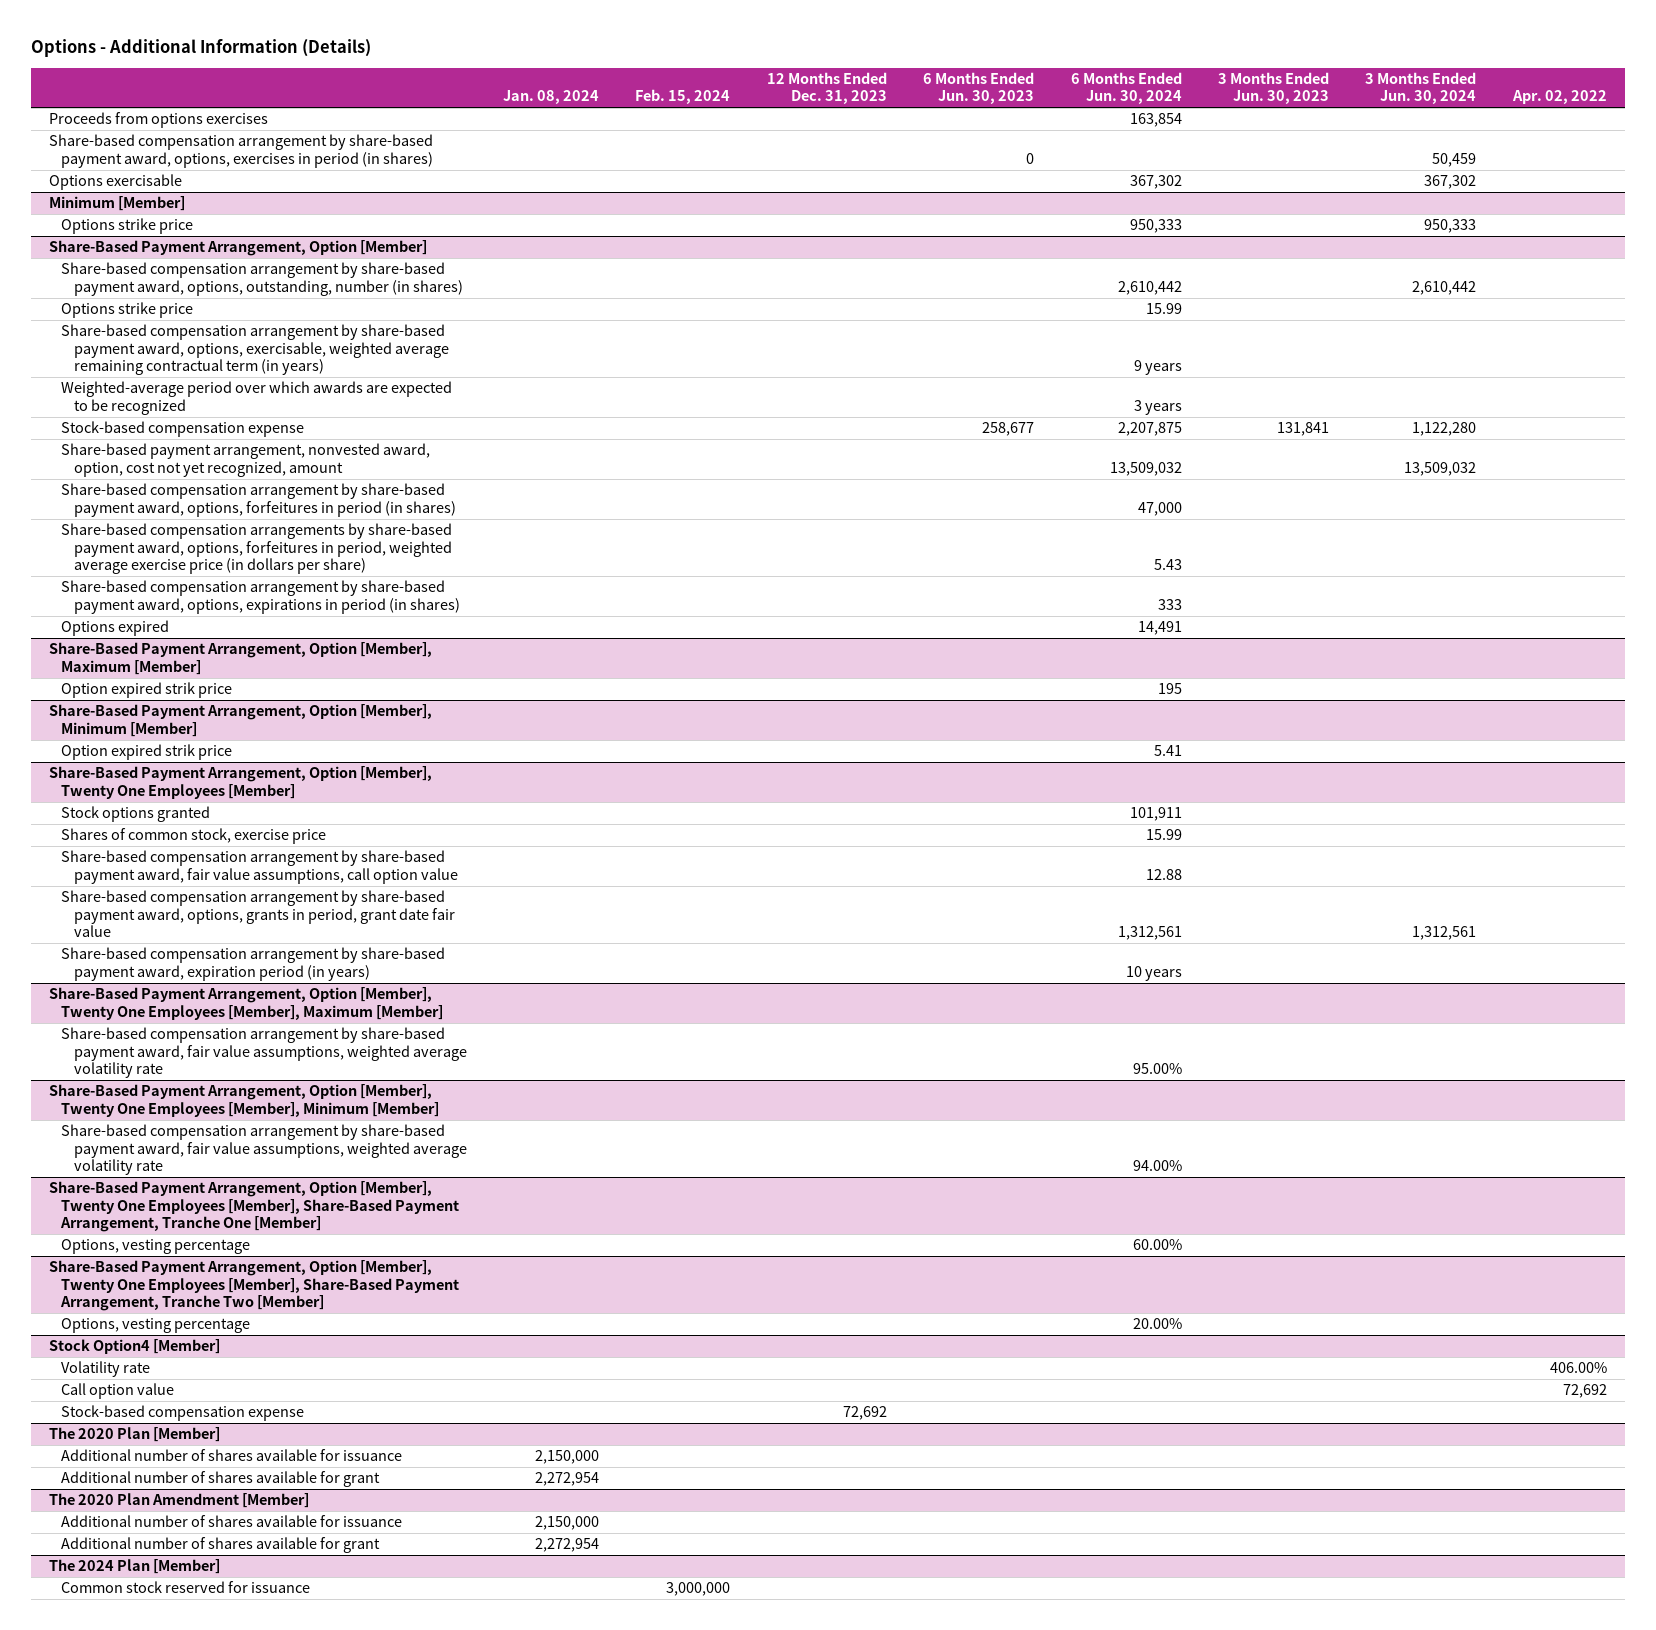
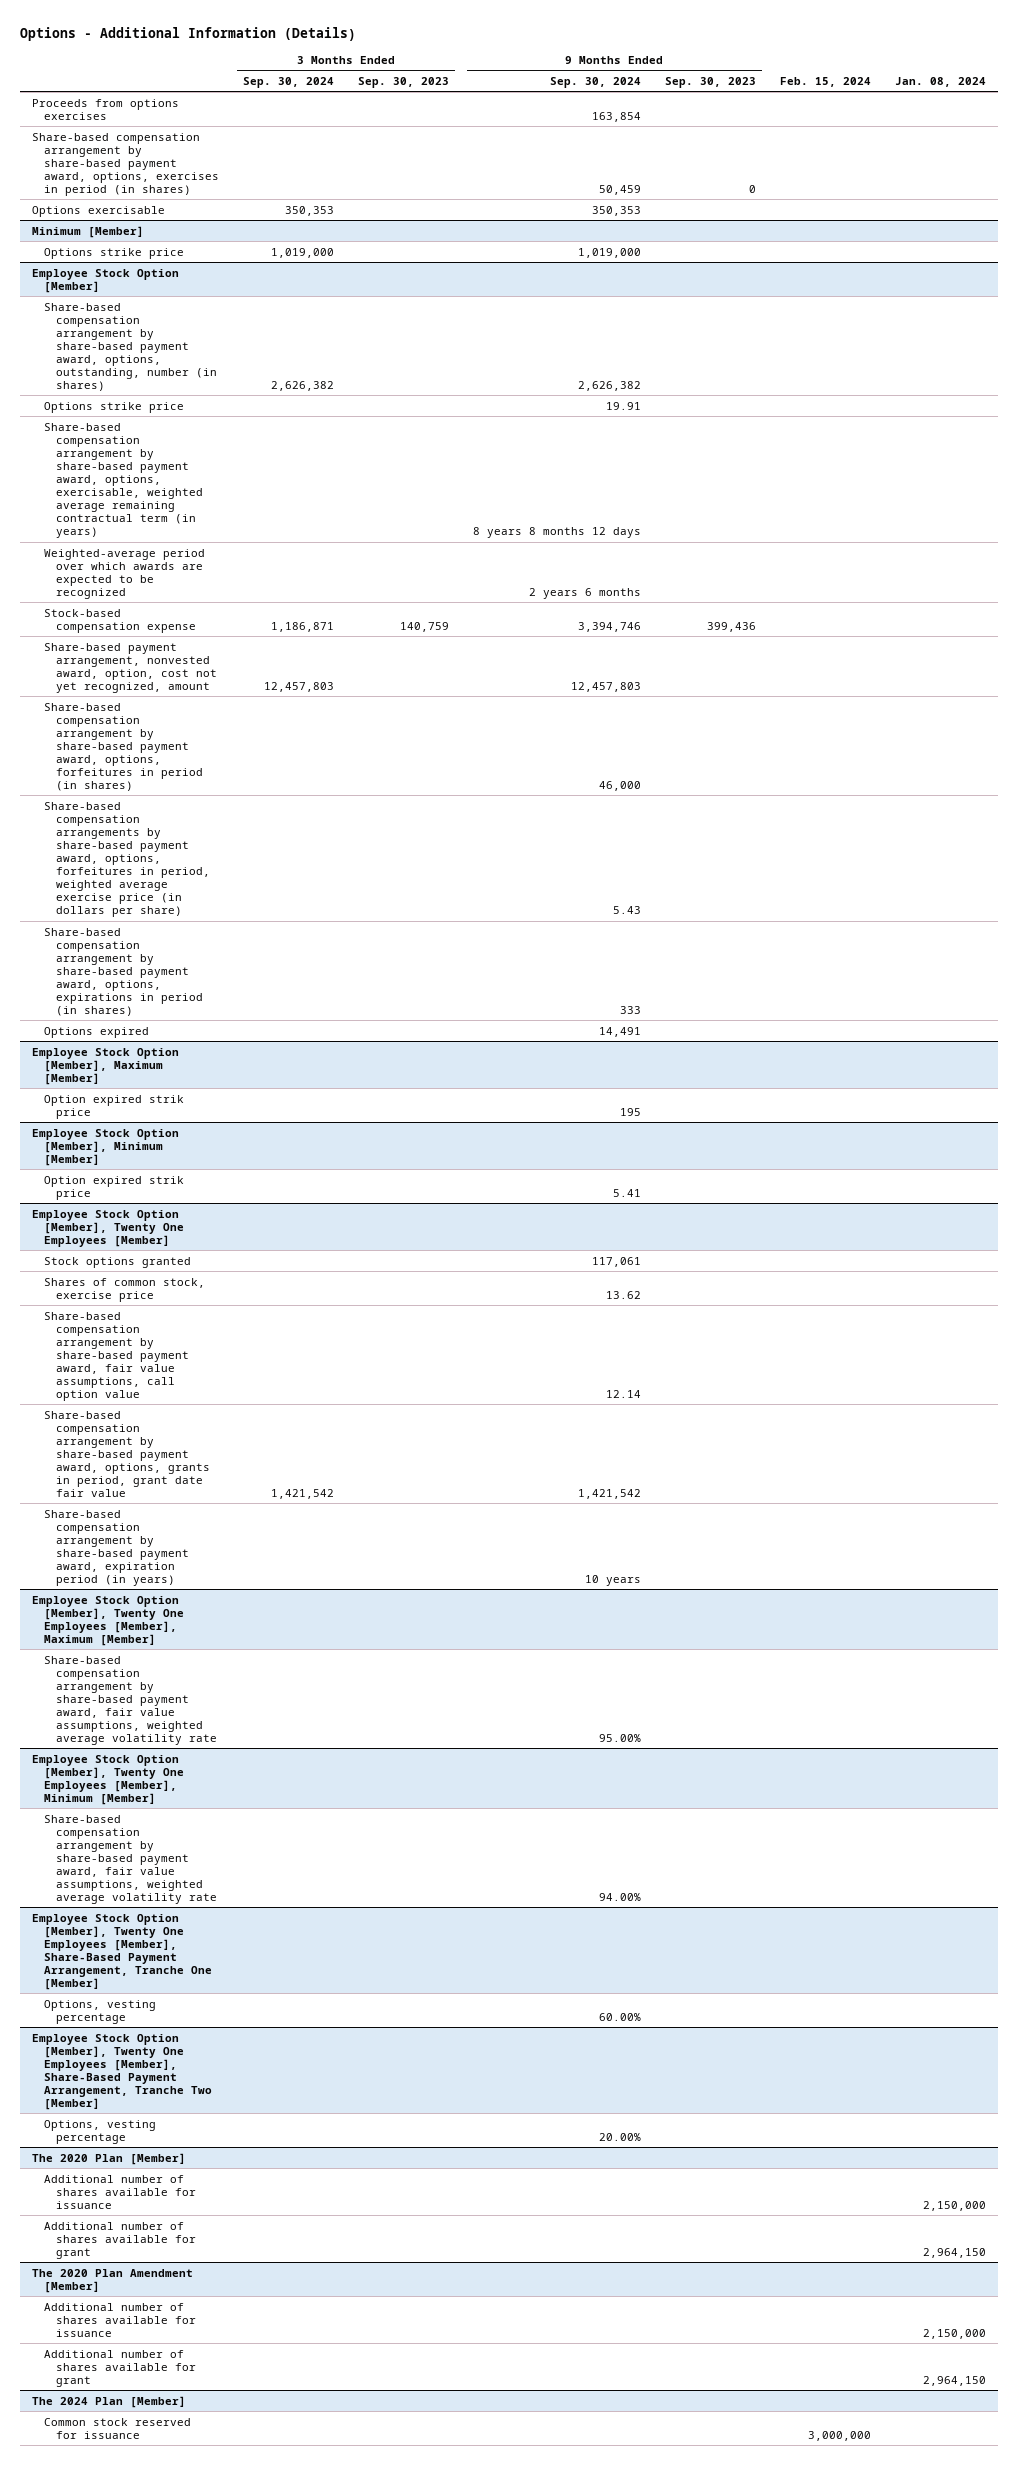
- | Jan. 08, 2024 | Feb. 15, 2024 | 12 Months Ended Dec. 31, 2023 | 6 Months Ended Jun. 30, 2023 | 6 Months Ended Jun. 30, 2024 | 3 Months Ended Jun. 30, 2023 | 3 Months Ended Jun. 30, 2024 | Apr. 02, 2022
+ | 3 Months Ended Sep. 30, 2024 | 3 Months Ended Sep. 30, 2023 | 9 Months Ended Sep. 30, 2024 | 9 Months Ended Sep. 30, 2023 | Feb. 15, 2024 | Jan. 08, 2024
- Share-Based Payment Arrangement, Option [Member]
+ Employee Stock Option [Member]
- Share-Based Payment Arrangement, Option [Member], Maximum [Member]
- Option expired strik price | | | | | 195 | | |
- Share-Based Payment Arrangement, Option [Member], Minimum [Member]
- Option expired strik price | | | | | 5.41 | | |
- Share-Based Payment Arrangement, Option [Member], Twenty One Employees [Member]
- Stock options granted | | | | | 101,911 | | |
- Shares of common stock, exercise price | | | | | 15.99 | | |
- Share-based compensation arrangement by share-based payment award, fair value assumptions, call option value | | | | | 12.88 | | |
- Share-based compensation arrangement by share-based payment award, options, grants in period, grant date fair value | | | | | 1,312,561 | | 1,312,561 |
- Share-based compensation arrangement by share-based payment award, expiration period (in years) | | | | | 10 years | | |
- Share-Based Payment Arrangement, Option [Member], Twenty One Employees [Member], Maximum [Member]
- Share-based compensation arrangement by share-based payment award, fair value assumptions, weighted average volatility rate | | | | | 95.00% | | |
- Share-Based Payment Arrangement, Option [Member], Twenty One Employees [Member], Minimum [Member]
- Share-based compensation arrangement by share-based payment award, fair value assumptions, weighted average volatility rate | | | | | 94.00% | | |
- Share-Based Payment Arrangement, Option [Member], Twenty One Employees [Member], Share-Based Payment Arrangement, Tranche One [Member]
+ Employee Stock Option [Member], Maximum [Member]
+ Option expired strik price | | | 195 | | |
+ Employee Stock Option [Member], Minimum [Member]
+ Option expired strik price | | | 5.41 | | |
+ Employee Stock Option [Member], Twenty One Employees [Member]
+ Stock options granted | | | 117,061 | | |
+ Shares of common stock, exercise price | | | 13.62 | | |
+ Share-based compensation arrangement by share-based payment award, fair value assumptions, call option value | | | 12.14 | | |
+ Share-based compensation arrangement by share-based payment award, options, grants in period, grant date fair value | 1,421,542 | | 1,421,542 | | |
+ Share-based compensation arrangement by share-based payment award, expiration period (in years) | | | 10 years | | |
+ Employee Stock Option [Member], Twenty One Employees [Member], Maximum [Member]
+ Share-based compensation arrangement by share-based payment award, fair value assumptions, weighted average volatility rate | | | 95.00% | | |
+ Employee Stock Option [Member], Twenty One Employees [Member], Minimum [Member]
+ Share-based compensation arrangement by share-based payment award, fair value assumptions, weighted average volatility rate | | | 94.00% | | |
+ Employee Stock Option [Member], Twenty One Employees [Member], Share-Based Payment Arrangement, Tranche One [Member]
- Share-Based Payment Arrangement, Option [Member], Twenty One Employees [Member], Share-Based Payment Arrangement, Tranche Two [Member]
+ Employee Stock Option [Member], Twenty One Employees [Member], Share-Based Payment Arrangement, Tranche Two [Member]
- Stock Option4 [Member]
- Volatility rate | | | | | | | | 406.00%
- Call option value | | | | | | | | 72,692
- Stock-based compensation expense | | | 72,692 | | | | |
@ The 2020 Plan [Member]
- Additional number of shares available for grant | 2,272,954 | | | | | | |
+ Additional number of shares available for grant | | | | | | 2,964,150
@ The 2020 Plan Amendment [Member]
- Additional number of shares available for grant | 2,272,954 | | | | | | |
+ Additional number of shares available for grant | | | | | | 2,964,150

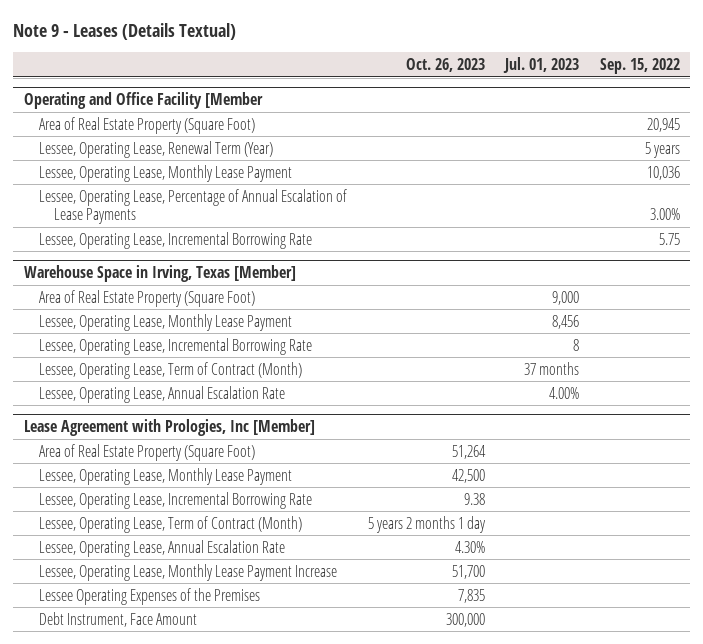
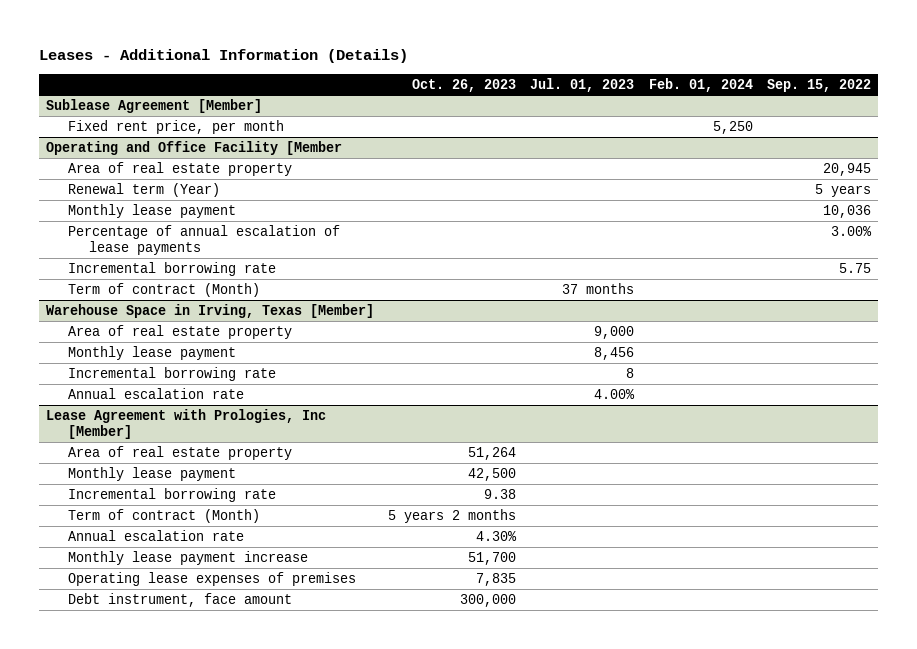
- Note 9 - Leases (Details Textual)
+ Leases - Additional Information (Details)
- | Oct. 26, 2023 | Jul. 01, 2023 | Sep. 15, 2022
+ | Oct. 26, 2023 | Jul. 01, 2023 | Feb. 01, 2024 | Sep. 15, 2022
+ Sublease Agreement [Member]
+ Fixed rent price, per month | | | 5,250 |
@ Operating and Office Facility [Member
- Area of Real Estate Property (Square Foot) | | | 20,945
- Lessee, Operating Lease, Renewal Term (Year) | | | 5 years
- Lessee, Operating Lease, Monthly Lease Payment | | | 10,036
- Lessee, Operating Lease, Percentage of Annual Escalation of Lease Payments | | | 3.00%
- Lessee, Operating Lease, Incremental Borrowing Rate | | | 5.75
+ Area of real estate property | | | | 20,945
+ Renewal term (Year) | | | | 5 years
+ Monthly lease payment | | | | 10,036
+ Percentage of annual escalation of lease payments | | | | 3.00%
+ Incremental borrowing rate | | | | 5.75
+ Term of contract (Month) | | 37 months | |
@ Warehouse Space in Irving, Texas [Member]
- Area of Real Estate Property (Square Foot) | | 9,000 |
- Lessee, Operating Lease, Monthly Lease Payment | | 8,456 |
- Lessee, Operating Lease, Incremental Borrowing Rate | | 8 |
- Lessee, Operating Lease, Term of Contract (Month) | | 37 months |
- Lessee, Operating Lease, Annual Escalation Rate | | 4.00% |
+ Area of real estate property | | 9,000 | |
+ Monthly lease payment | | 8,456 | |
+ Incremental borrowing rate | | 8 | |
+ Annual escalation rate | | 4.00% | |
@ Lease Agreement with Prologies, Inc [Member]
- Area of Real Estate Property (Square Foot) | 51,264 | |
- Lessee, Operating Lease, Monthly Lease Payment | 42,500 | |
- Lessee, Operating Lease, Incremental Borrowing Rate | 9.38 | |
- Lessee, Operating Lease, Term of Contract (Month) | 5 years 2 months 1 day | |
- Lessee, Operating Lease, Annual Escalation Rate | 4.30% | |
- Lessee, Operating Lease, Monthly Lease Payment Increase | 51,700 | |
- Lessee Operating Expenses of the Premises | 7,835 | |
- Debt Instrument, Face Amount | 300,000 | |
+ Area of real estate property | 51,264 | | |
+ Monthly lease payment | 42,500 | | |
+ Incremental borrowing rate | 9.38 | | |
+ Term of contract (Month) | 5 years 2 months | | |
+ Annual escalation rate | 4.30% | | |
+ Monthly lease payment increase | 51,700 | | |
+ Operating lease expenses of premises | 7,835 | | |
+ Debt instrument, face amount | 300,000 | | |

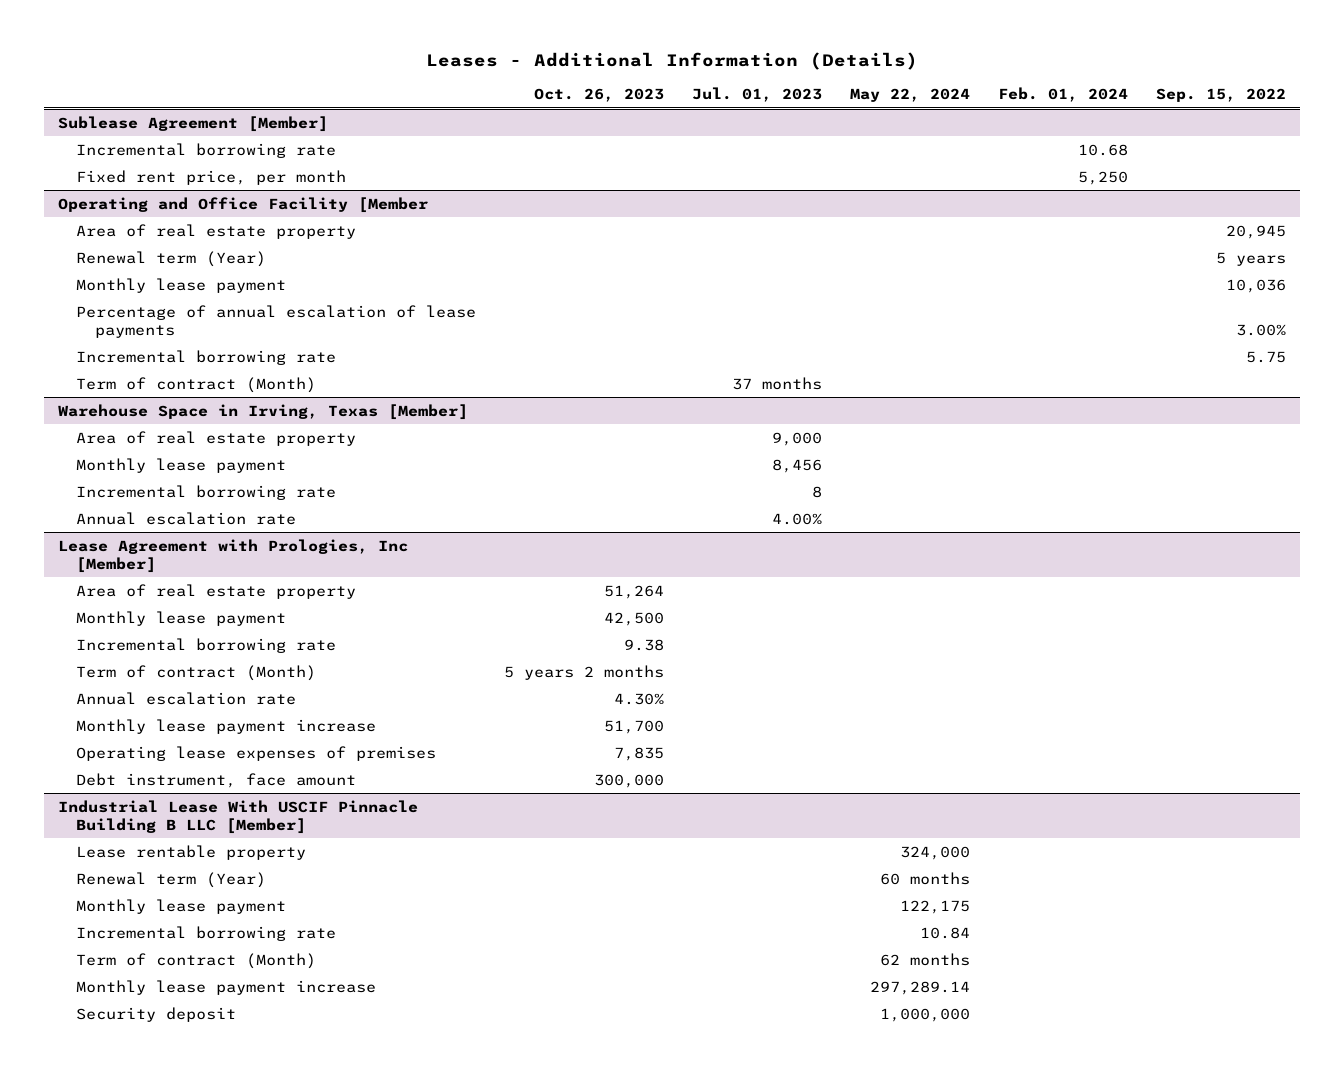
- | Oct. 26, 2023 | Jul. 01, 2023 | Feb. 01, 2024 | Sep. 15, 2022
+ | Oct. 26, 2023 | Jul. 01, 2023 | May 22, 2024 | Feb. 01, 2024 | Sep. 15, 2022
@ Sublease Agreement [Member]
+ Incremental borrowing rate | | | | 10.68 |
+ Industrial Lease With USCIF Pinnacle Building B LLC [Member]
+ Lease rentable property | | | 324,000 | |
+ Renewal term (Year) | | | 60 months | |
+ Monthly lease payment | | | 122,175 | |
+ Incremental borrowing rate | | | 10.84 | |
+ Term of contract (Month) | | | 62 months | |
+ Monthly lease payment increase | | | 297,289.14 | |
+ Security deposit | | | 1,000,000 | |

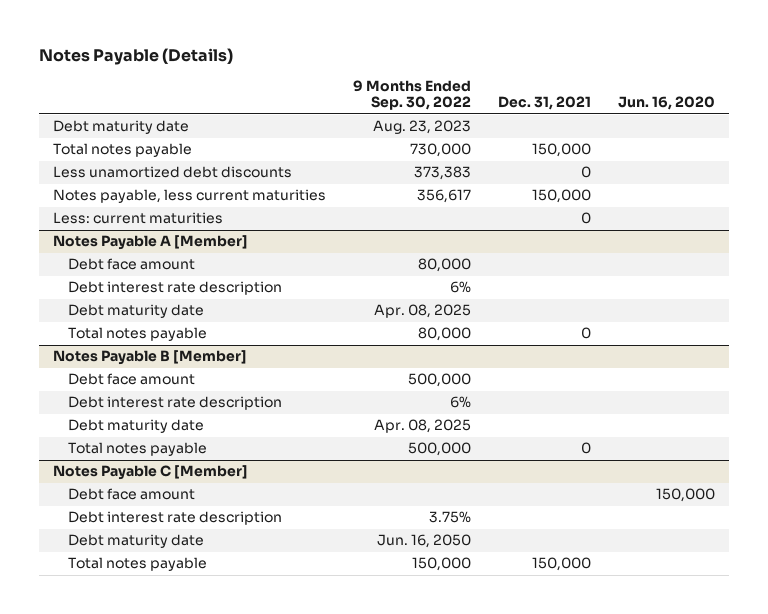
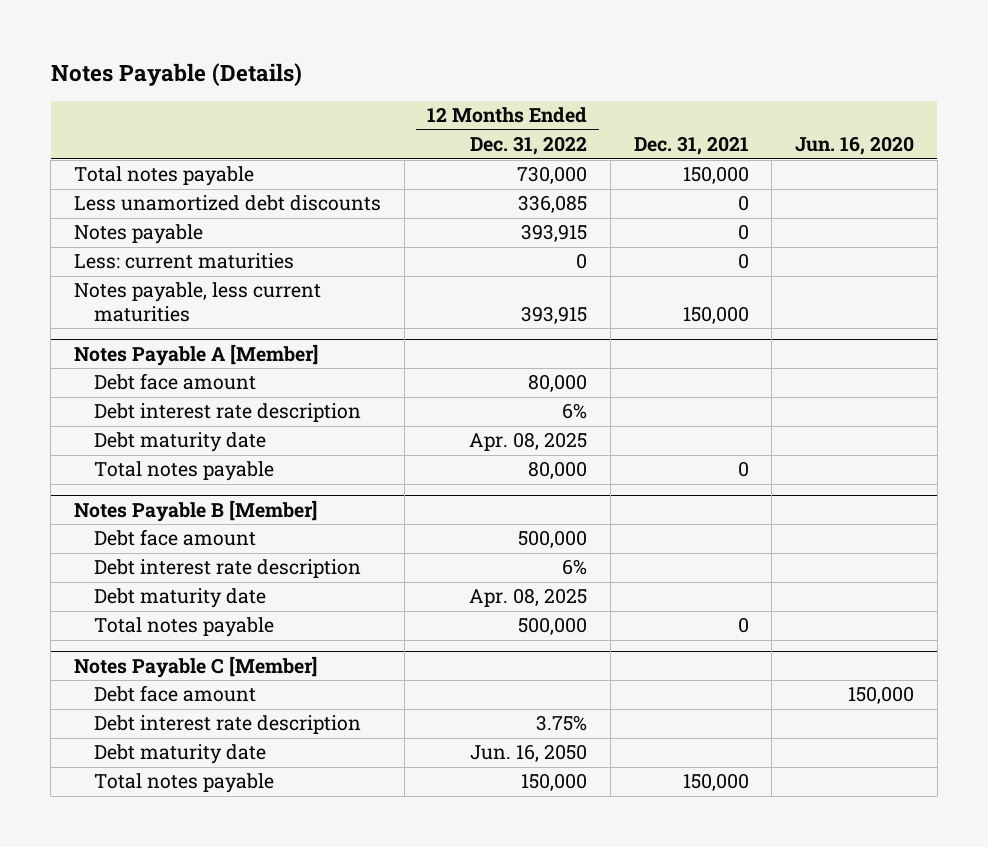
- | 9 Months Ended Sep. 30, 2022 | Dec. 31, 2021 | Jun. 16, 2020
+ | 12 Months Ended Dec. 31, 2022 | Dec. 31, 2021 | Jun. 16, 2020
- Debt maturity date | Aug. 23, 2023 | |
+ Notes payable | 393,915 | 0 |
moved down: Notes payable, less current maturities | 393,915 | 150,000 |

